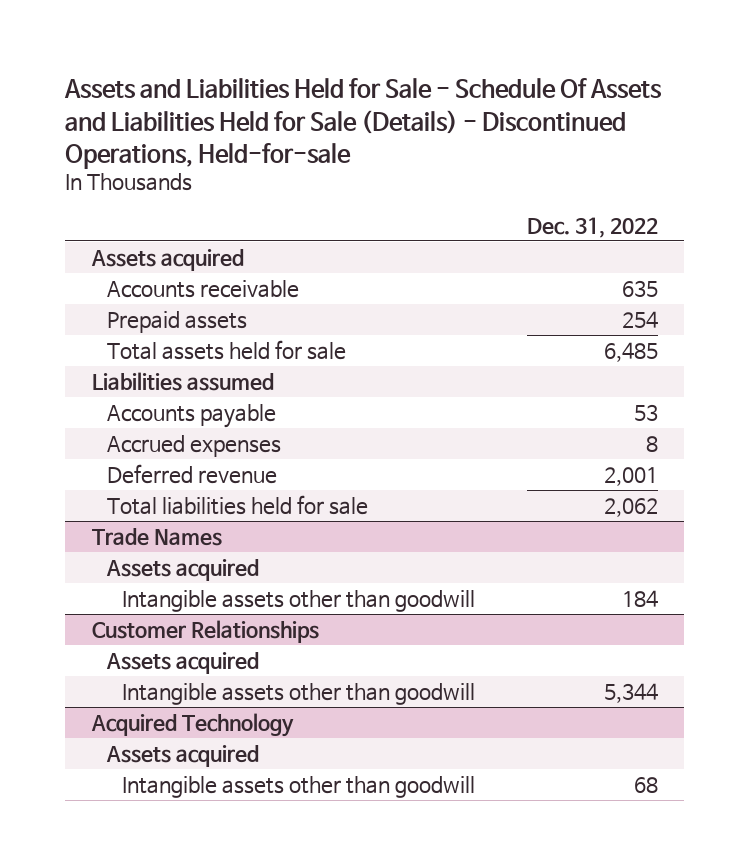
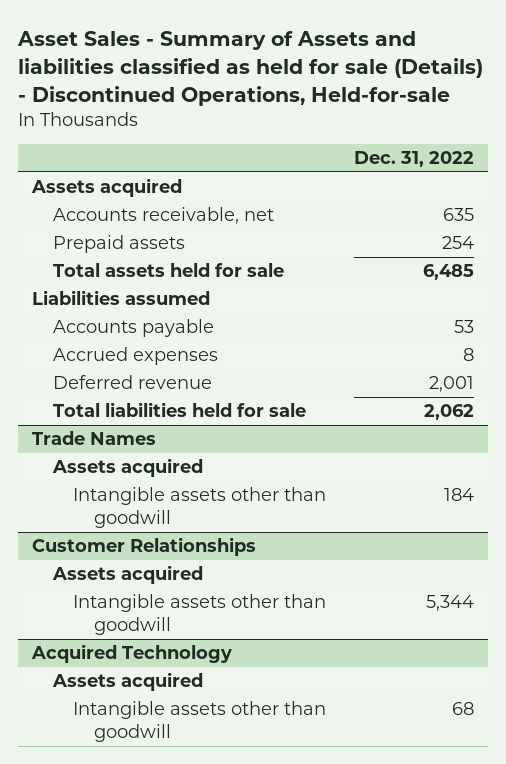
- Assets and Liabilities Held for Sale - Schedule Of Assets and Liabilities Held for Sale (Details) - Discontinued Operations, Held-for-sale
+ Asset Sales - Summary of Assets and liabilities classified as held for sale (Details) - Discontinued Operations, Held-for-sale
- Accounts receivable | 635
+ Accounts receivable, net | 635

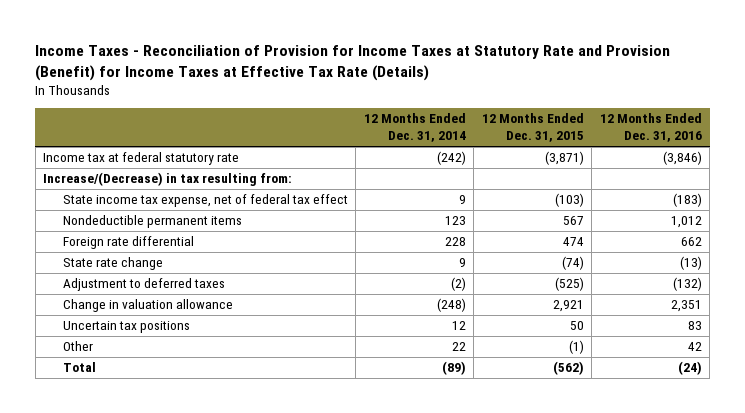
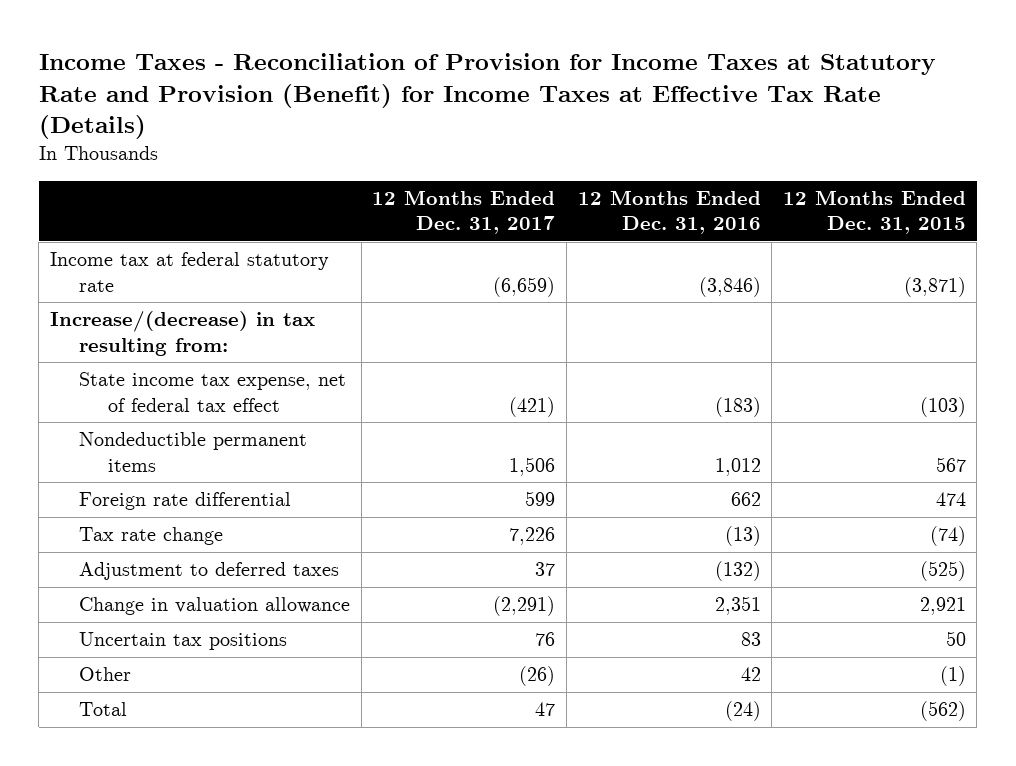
- | 12 Months Ended Dec. 31, 2014 | 12 Months Ended Dec. 31, 2015 | 12 Months Ended Dec. 31, 2016
+ | 12 Months Ended Dec. 31, 2017 | 12 Months Ended Dec. 31, 2016 | 12 Months Ended Dec. 31, 2015
- Increase/(Decrease) in tax resulting from:
+ Increase/(decrease) in tax resulting from:
- State rate change | 9 | (74) | (13)
+ Tax rate change | 7,226 | (13) | (74)

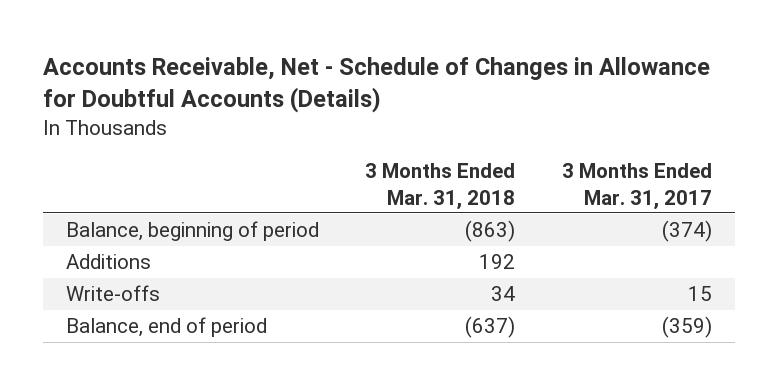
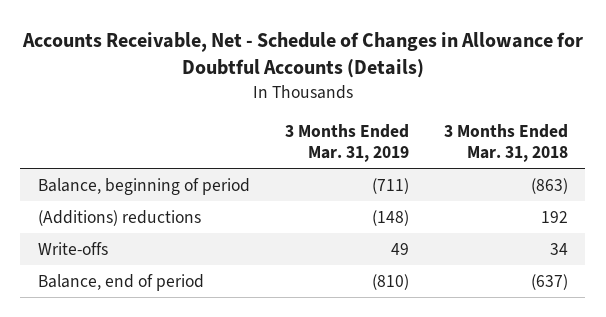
- | 3 Months Ended Mar. 31, 2018 | 3 Months Ended Mar. 31, 2017
+ | 3 Months Ended Mar. 31, 2019 | 3 Months Ended Mar. 31, 2018
- Additions | 192 |
+ (Additions) reductions | (148) | 192

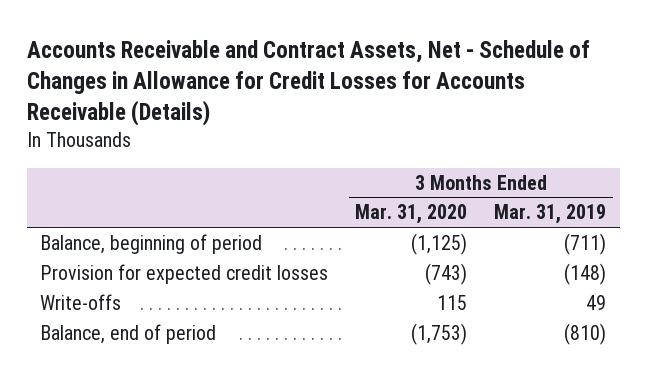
- Accounts Receivable, Net - Schedule of Changes in Allowance for Doubtful Accounts (Details)
+ Accounts Receivable and Contract Assets, Net - Schedule of Changes in Allowance for Credit Losses for Accounts Receivable (Details)
- | 3 Months Ended Mar. 31, 2019 | 3 Months Ended Mar. 31, 2018
+ | 3 Months Ended Mar. 31, 2020 | 3 Months Ended Mar. 31, 2019
- (Additions) reductions | (148) | 192
+ Provision for expected credit losses | (743) | (148)

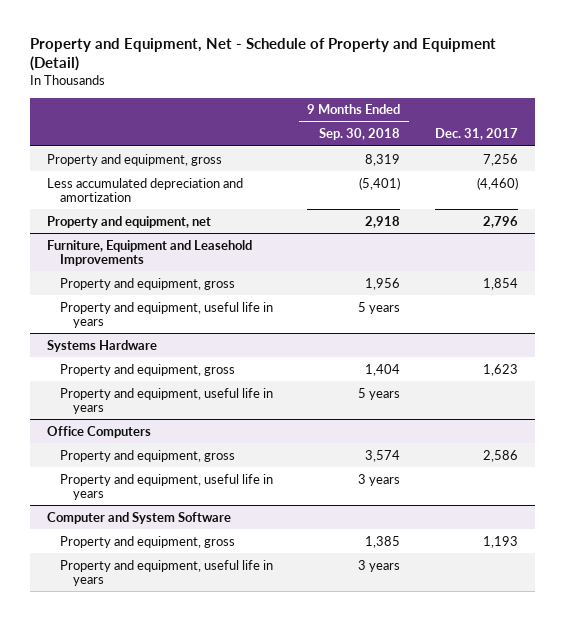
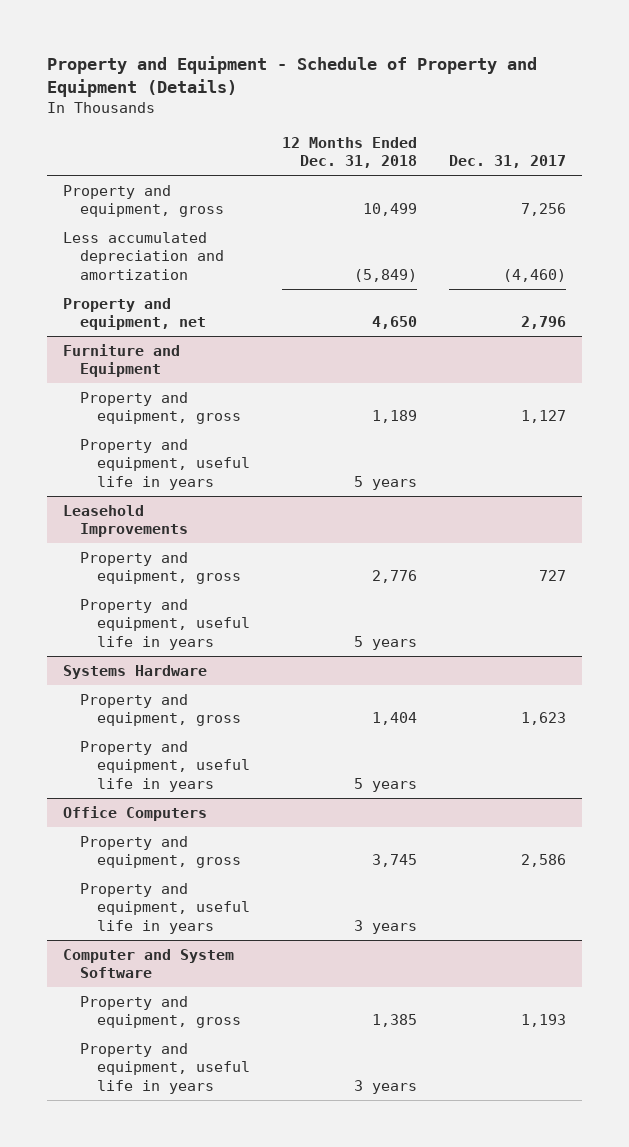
- Property and Equipment, Net - Schedule of Property and Equipment (Detail)
+ Property and Equipment - Schedule of Property and Equipment (Details)
- | 9 Months Ended Sep. 30, 2018 | Dec. 31, 2017
+ | 12 Months Ended Dec. 31, 2018 | Dec. 31, 2017
- Furniture, Equipment and Leasehold Improvements
- Property and equipment, gross | 1,956 | 1,854
+ Furniture and Equipment
+ Property and equipment, gross | 1,189 | 1,127
+ Leasehold Improvements
+ Property and equipment, gross | 2,776 | 727
+ Property and equipment, useful life in years | 5 years |

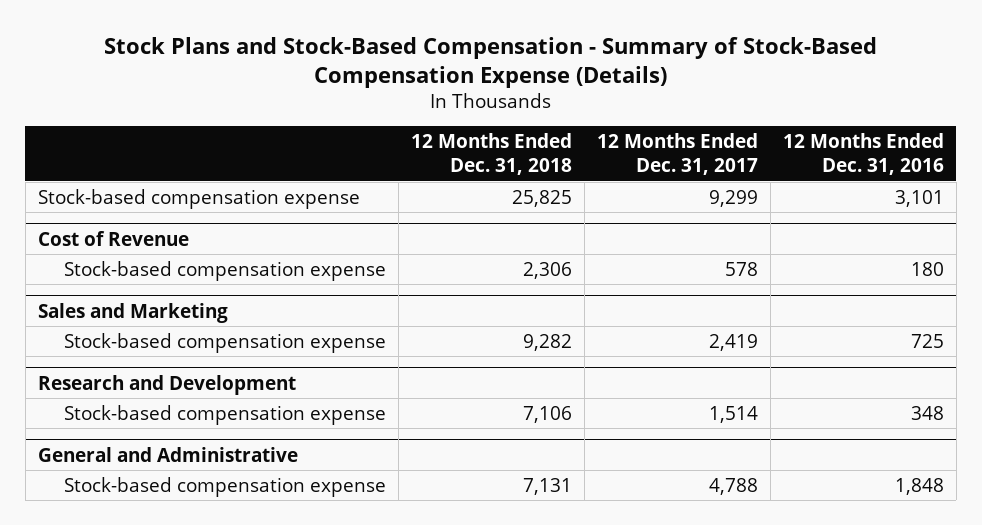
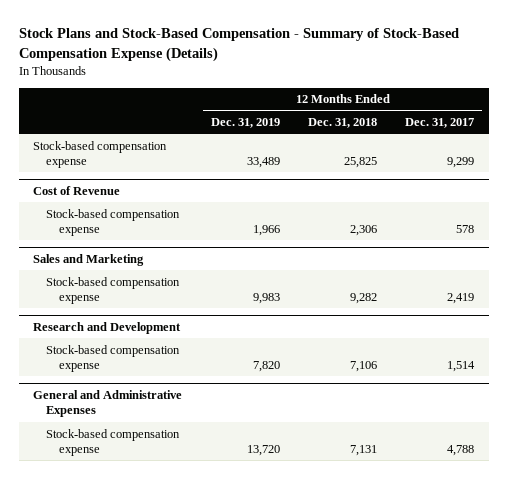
- | 12 Months Ended Dec. 31, 2018 | 12 Months Ended Dec. 31, 2017 | 12 Months Ended Dec. 31, 2016
+ | 12 Months Ended Dec. 31, 2019 | 12 Months Ended Dec. 31, 2018 | 12 Months Ended Dec. 31, 2017
- General and Administrative
+ General and Administrative Expenses

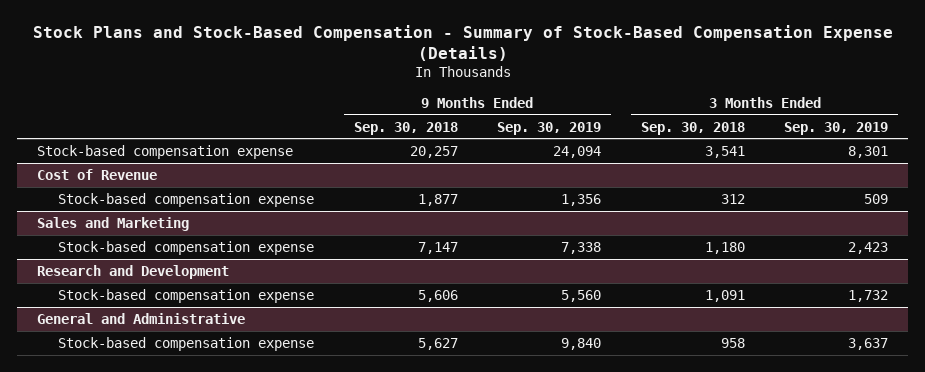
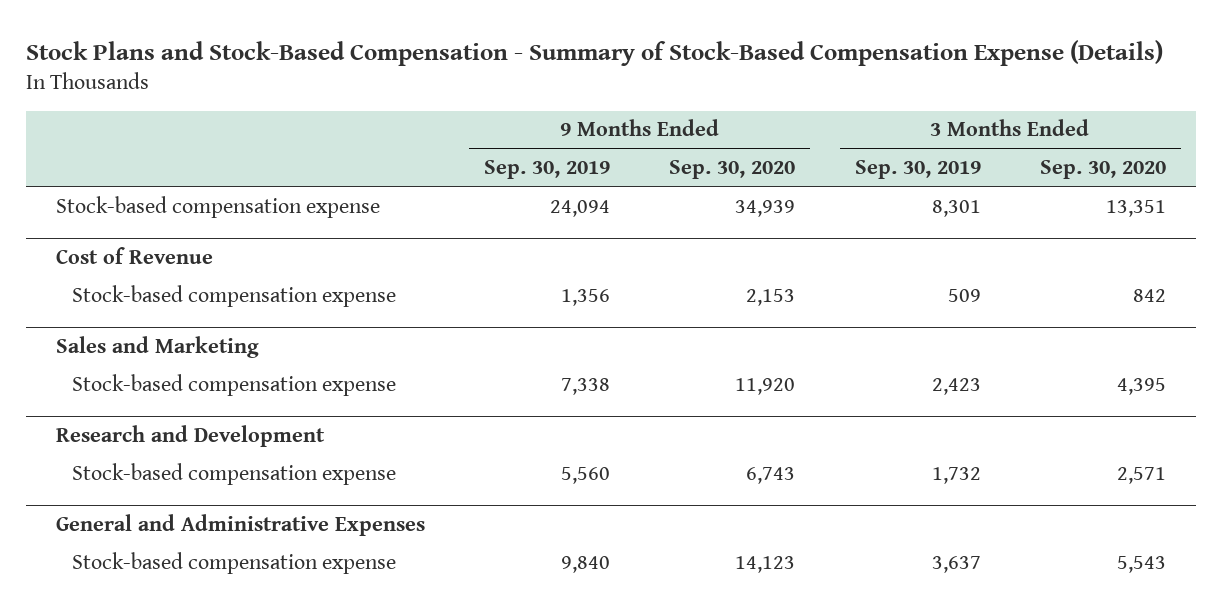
- | 9 Months Ended Sep. 30, 2018 | 9 Months Ended Sep. 30, 2019 | 3 Months Ended Sep. 30, 2018 | 3 Months Ended Sep. 30, 2019
+ | 9 Months Ended Sep. 30, 2019 | 9 Months Ended Sep. 30, 2020 | 3 Months Ended Sep. 30, 2019 | 3 Months Ended Sep. 30, 2020
- General and Administrative
+ General and Administrative Expenses

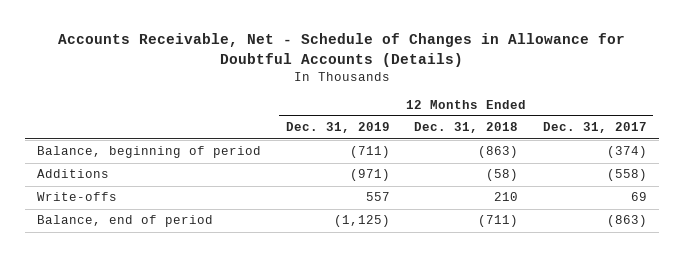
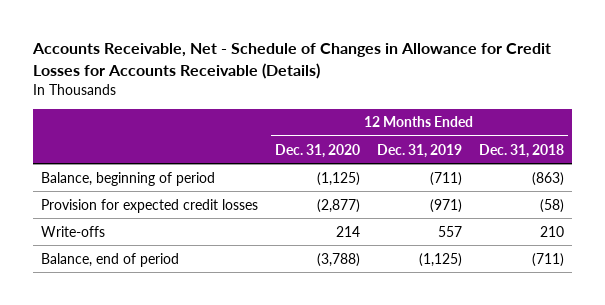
- Accounts Receivable, Net - Schedule of Changes in Allowance for Doubtful Accounts (Details)
+ Accounts Receivable, Net - Schedule of Changes in Allowance for Credit Losses for Accounts Receivable (Details)
- | 12 Months Ended Dec. 31, 2019 | 12 Months Ended Dec. 31, 2018 | 12 Months Ended Dec. 31, 2017
+ | 12 Months Ended Dec. 31, 2020 | 12 Months Ended Dec. 31, 2019 | 12 Months Ended Dec. 31, 2018
- Additions | (971) | (58) | (558)
+ Provision for expected credit losses | (2,877) | (971) | (58)

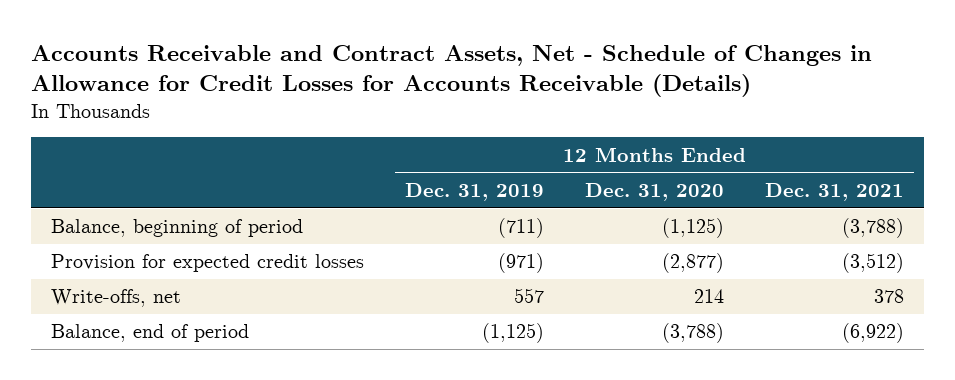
- Accounts Receivable, Net - Schedule of Changes in Allowance for Credit Losses for Accounts Receivable (Details)
+ Accounts Receivable and Contract Assets, Net - Schedule of Changes in Allowance for Credit Losses for Accounts Receivable (Details)
- | 12 Months Ended Dec. 31, 2020 | 12 Months Ended Dec. 31, 2019 | 12 Months Ended Dec. 31, 2018
+ | 12 Months Ended Dec. 31, 2019 | 12 Months Ended Dec. 31, 2020 | 12 Months Ended Dec. 31, 2021
- Write-offs | 214 | 557 | 210
+ Write-offs, net | 557 | 214 | 378

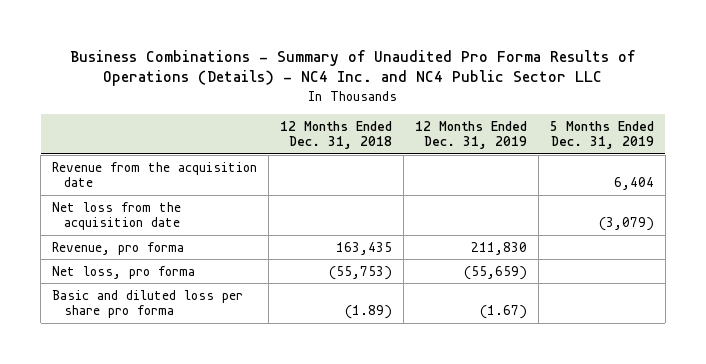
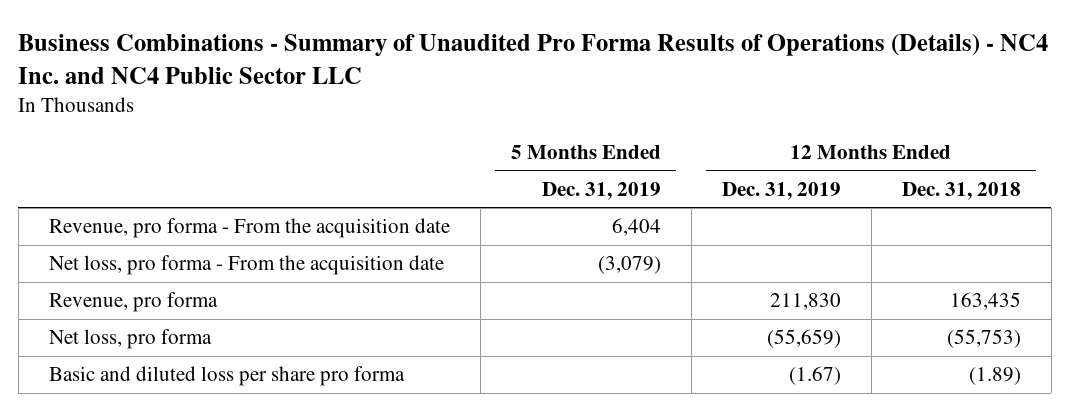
- | 12 Months Ended Dec. 31, 2018 | 12 Months Ended Dec. 31, 2019 | 5 Months Ended Dec. 31, 2019
+ | 5 Months Ended Dec. 31, 2019 | 12 Months Ended Dec. 31, 2019 | 12 Months Ended Dec. 31, 2018
- Revenue from the acquisition date | | | 6,404
- Net loss from the acquisition date | | | (3,079)
+ Revenue, pro forma - From the acquisition date | 6,404 | |
+ Net loss, pro forma - From the acquisition date | (3,079) | |

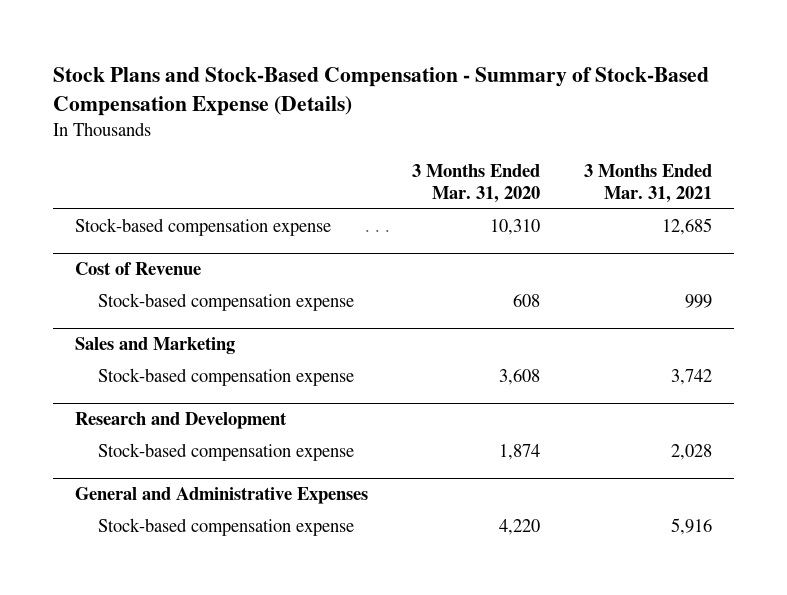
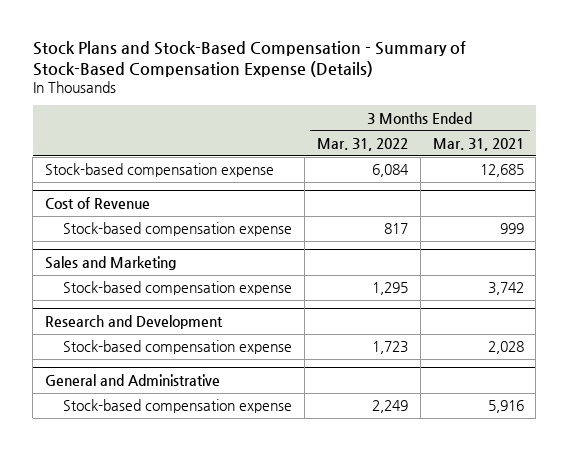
- | 3 Months Ended Mar. 31, 2020 | 3 Months Ended Mar. 31, 2021
+ | 3 Months Ended Mar. 31, 2022 | 3 Months Ended Mar. 31, 2021
- General and Administrative Expenses
+ General and Administrative

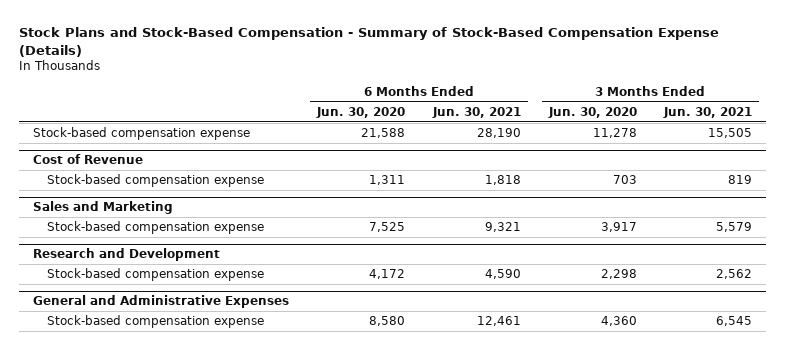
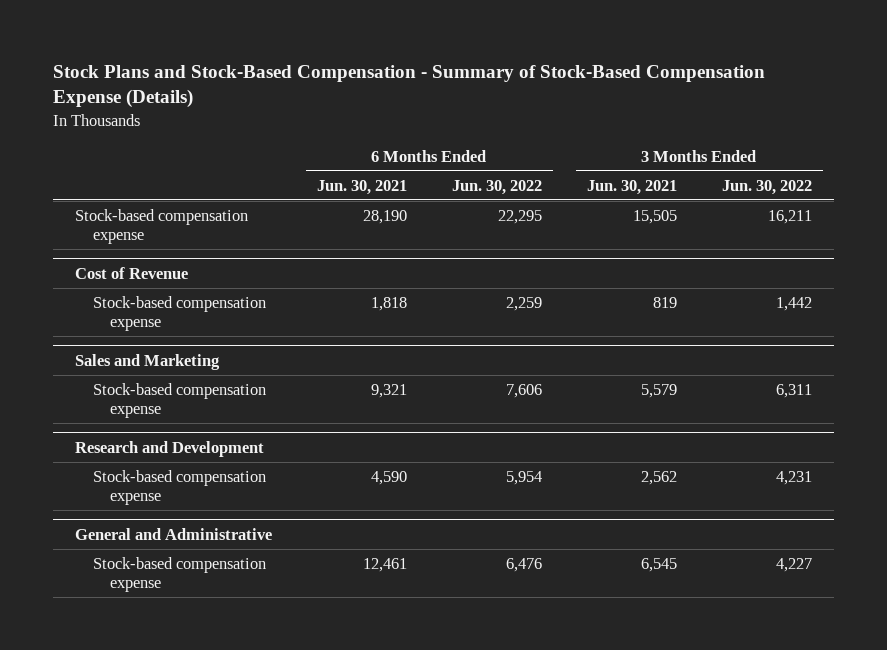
- | 6 Months Ended Jun. 30, 2020 | 6 Months Ended Jun. 30, 2021 | 3 Months Ended Jun. 30, 2020 | 3 Months Ended Jun. 30, 2021
+ | 6 Months Ended Jun. 30, 2021 | 6 Months Ended Jun. 30, 2022 | 3 Months Ended Jun. 30, 2021 | 3 Months Ended Jun. 30, 2022
- General and Administrative Expenses
+ General and Administrative

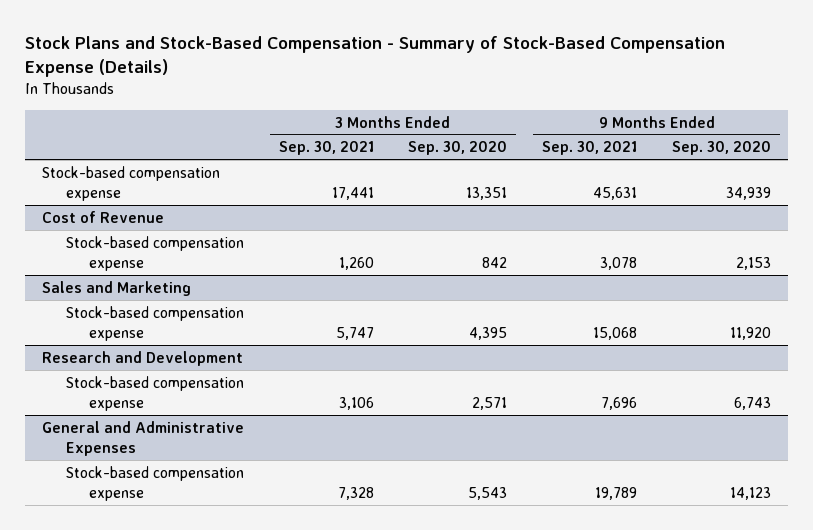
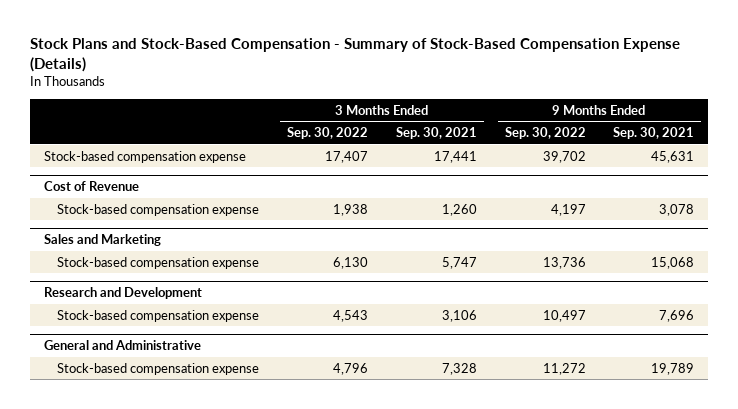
- | 3 Months Ended Sep. 30, 2021 | 3 Months Ended Sep. 30, 2020 | 9 Months Ended Sep. 30, 2021 | 9 Months Ended Sep. 30, 2020
+ | 3 Months Ended Sep. 30, 2022 | 3 Months Ended Sep. 30, 2021 | 9 Months Ended Sep. 30, 2022 | 9 Months Ended Sep. 30, 2021
- General and Administrative Expenses
+ General and Administrative

